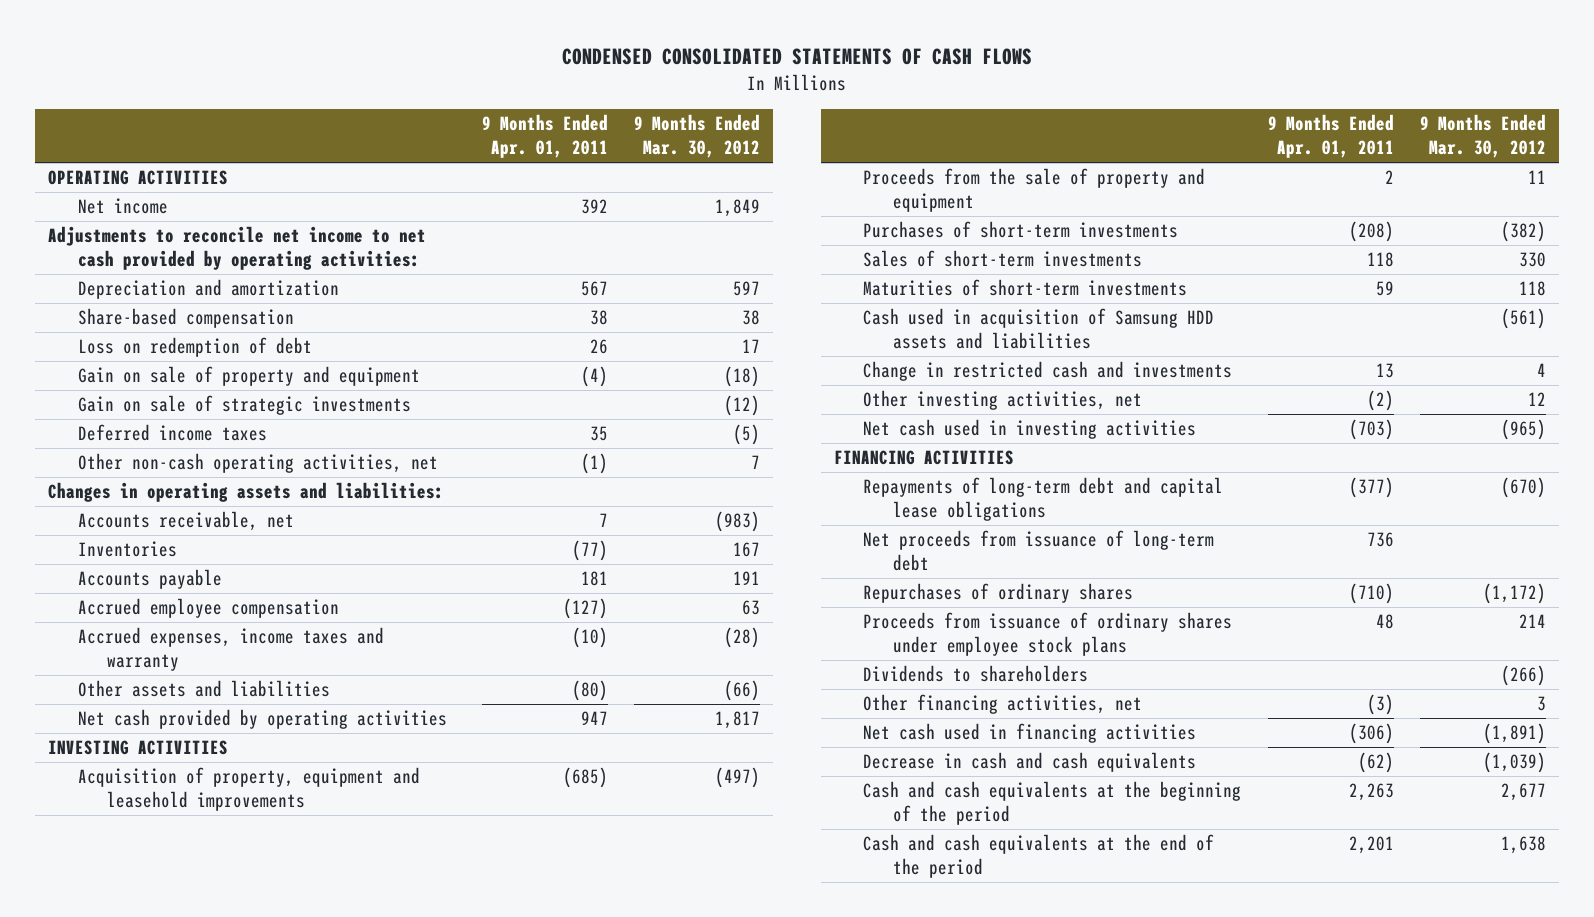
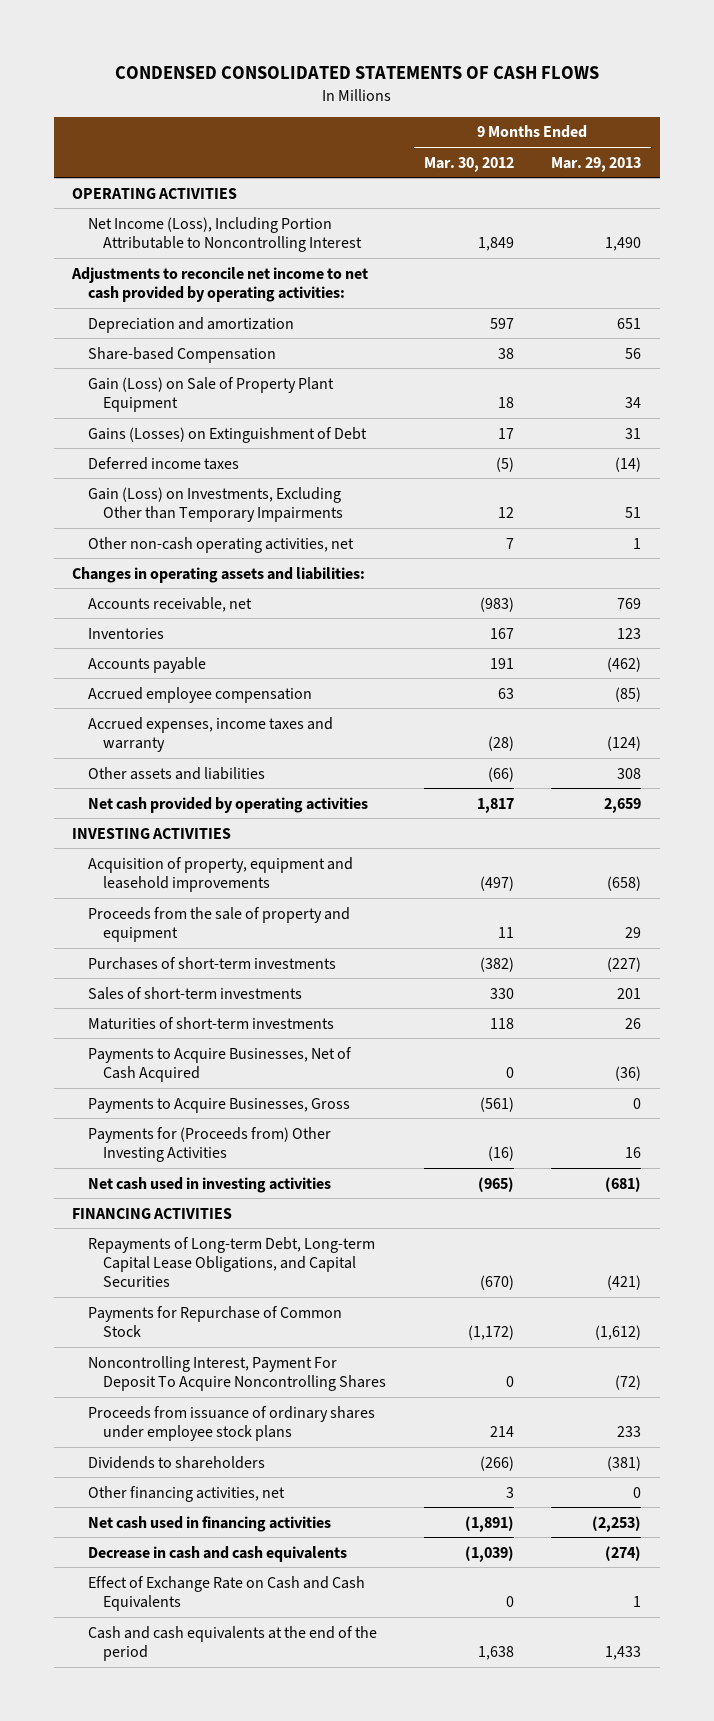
- | 9 Months Ended Apr. 01, 2011 | 9 Months Ended Mar. 30, 2012
+ | 9 Months Ended Mar. 30, 2012 | 9 Months Ended Mar. 29, 2013
- Net income | 392 | 1,849
+ Net Income (Loss), Including Portion Attributable to Noncontrolling Interest | 1,849 | 1,490
- Share-based compensation | 38 | 38
- Loss on redemption of debt | 26 | 17
- Gain on sale of property and equipment | (4) | (18)
- Gain on sale of strategic investments | | (12)
+ Share-based Compensation | 38 | 56
+ Gain (Loss) on Sale of Property Plant Equipment | 18 | 34
+ Gains (Losses) on Extinguishment of Debt | 17 | 31
+ Gain (Loss) on Investments, Excluding Other than Temporary Impairments | 12 | 51
- Cash used in acquisition of Samsung HDD assets and liabilities | | (561)
- Change in restricted cash and investments | 13 | 4
- Other investing activities, net | (2) | 12
+ Payments to Acquire Businesses, Net of Cash Acquired | 0 | (36)
+ Payments to Acquire Businesses, Gross | (561) | 0
+ Payments for (Proceeds from) Other Investing Activities | (16) | 16
- Repayments of long-term debt and capital lease obligations | (377) | (670)
- Net proceeds from issuance of long-term debt | 736 |
- Repurchases of ordinary shares | (710) | (1,172)
+ Repayments of Long-term Debt, Long-term Capital Lease Obligations, and Capital Securities | (670) | (421)
+ Payments for Repurchase of Common Stock | (1,172) | (1,612)
+ Noncontrolling Interest, Payment For Deposit To Acquire Noncontrolling Shares | 0 | (72)
- Cash and cash equivalents at the beginning of the period | 2,263 | 2,677
+ Effect of Exchange Rate on Cash and Cash Equivalents | 0 | 1

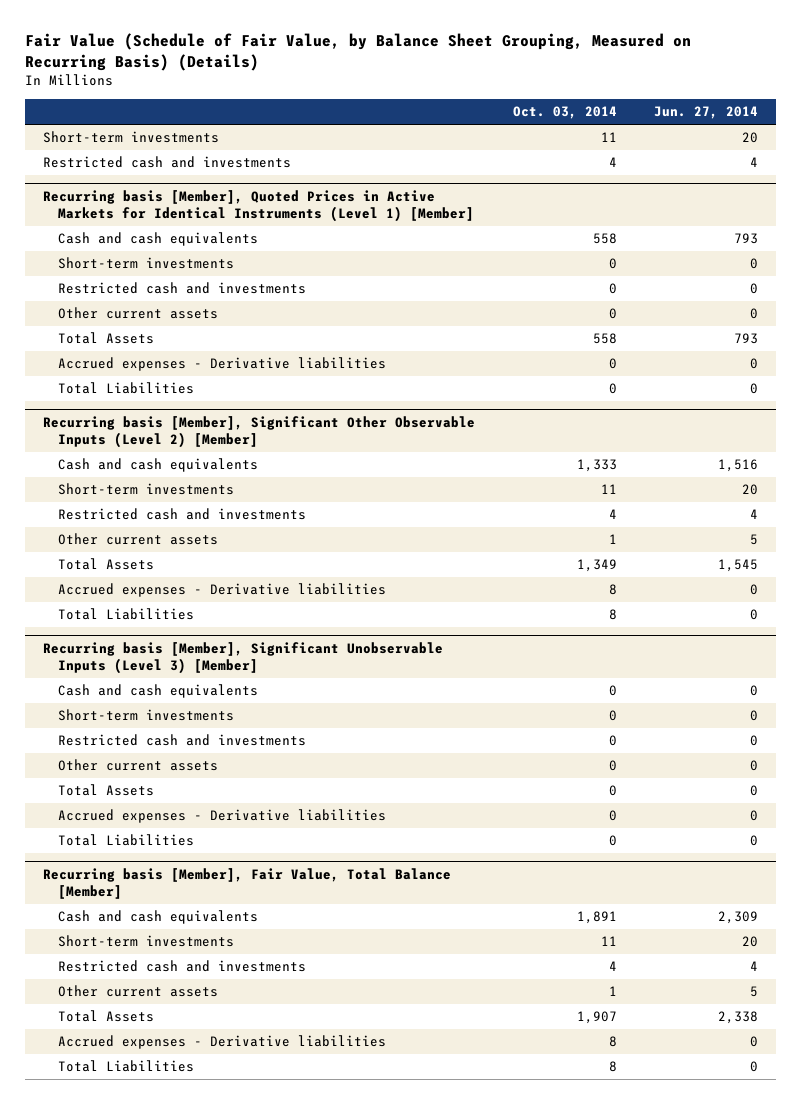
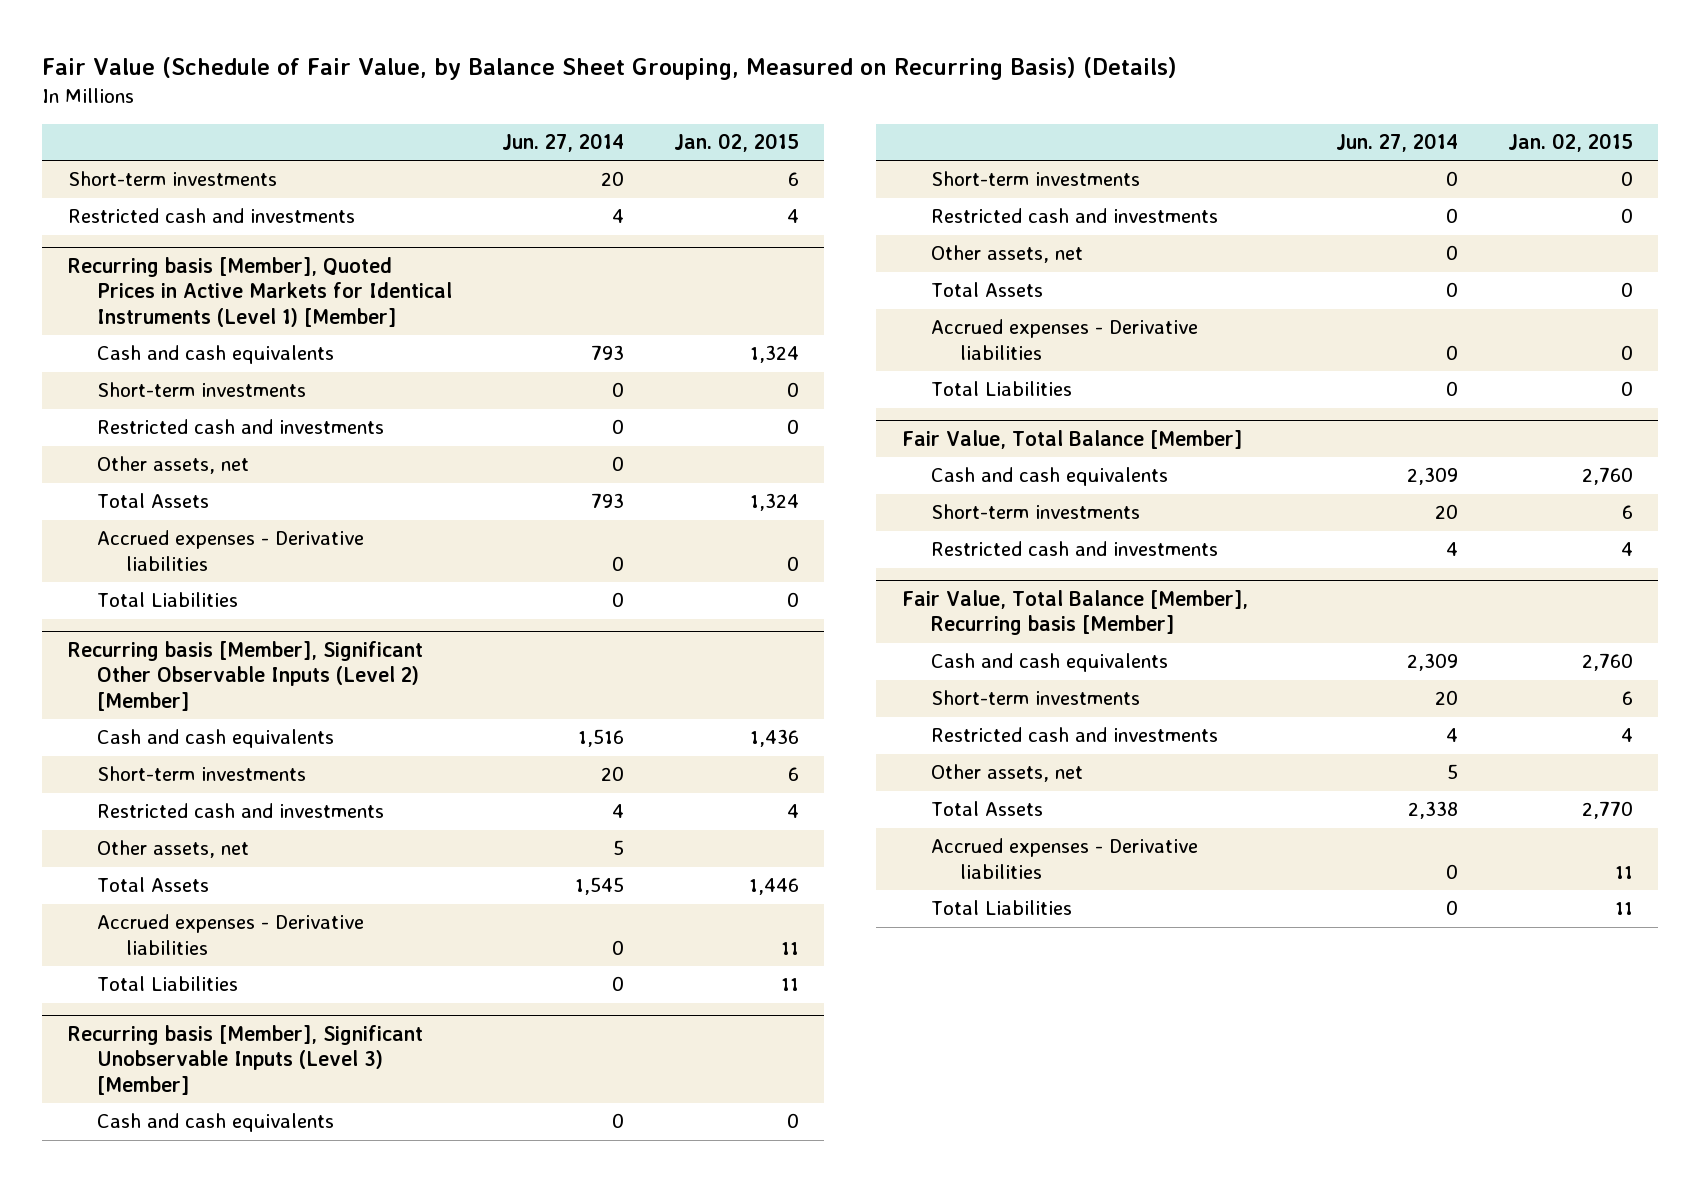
- | Oct. 03, 2014 | Jun. 27, 2014
+ | Jun. 27, 2014 | Jan. 02, 2015
@ Recurring basis [Member], Quoted Prices in Active Markets for Identical Instruments (Level 1) [Member]
- Other current assets | 0 | 0
+ Other assets, net | 0 |
@ Recurring basis [Member], Significant Other Observable Inputs (Level 2) [Member]
- Other current assets | 1 | 5
+ Other assets, net | 5 |
@ Recurring basis [Member], Significant Unobservable Inputs (Level 3) [Member]
- Other current assets | 0 | 0
+ Other assets, net | 0 |
- Recurring basis [Member], Fair Value, Total Balance [Member]
+ Fair Value, Total Balance [Member]
- Other current assets | 1 | 5
+ Fair Value, Total Balance [Member], Recurring basis [Member]
+ Cash and cash equivalents | 2,309 | 2,760
+ Short-term investments | 20 | 6
+ Restricted cash and investments | 4 | 4
+ Other assets, net | 5 |

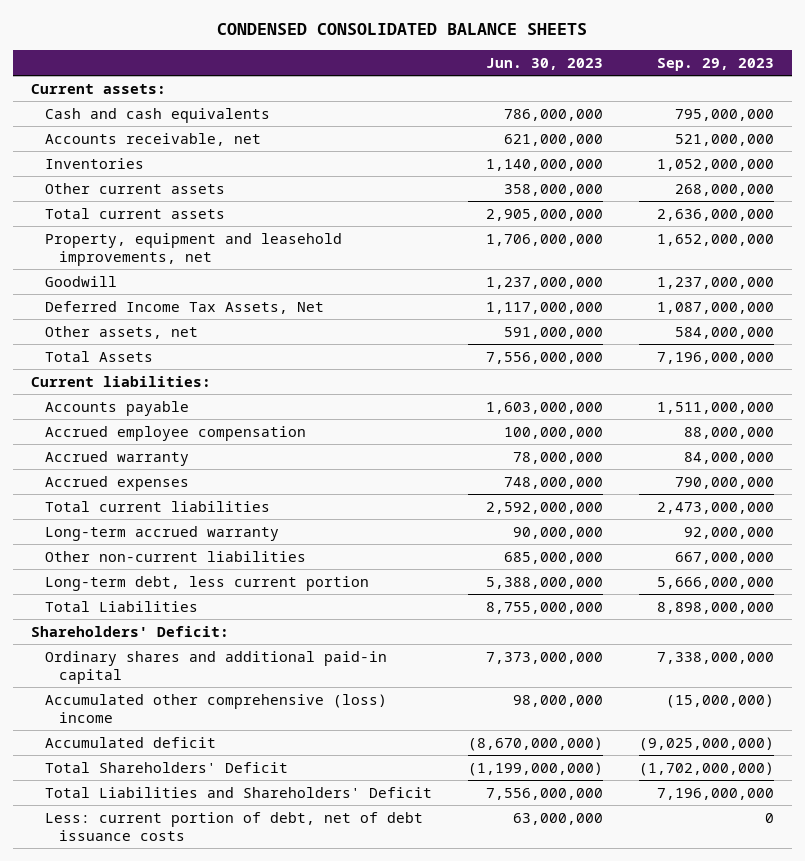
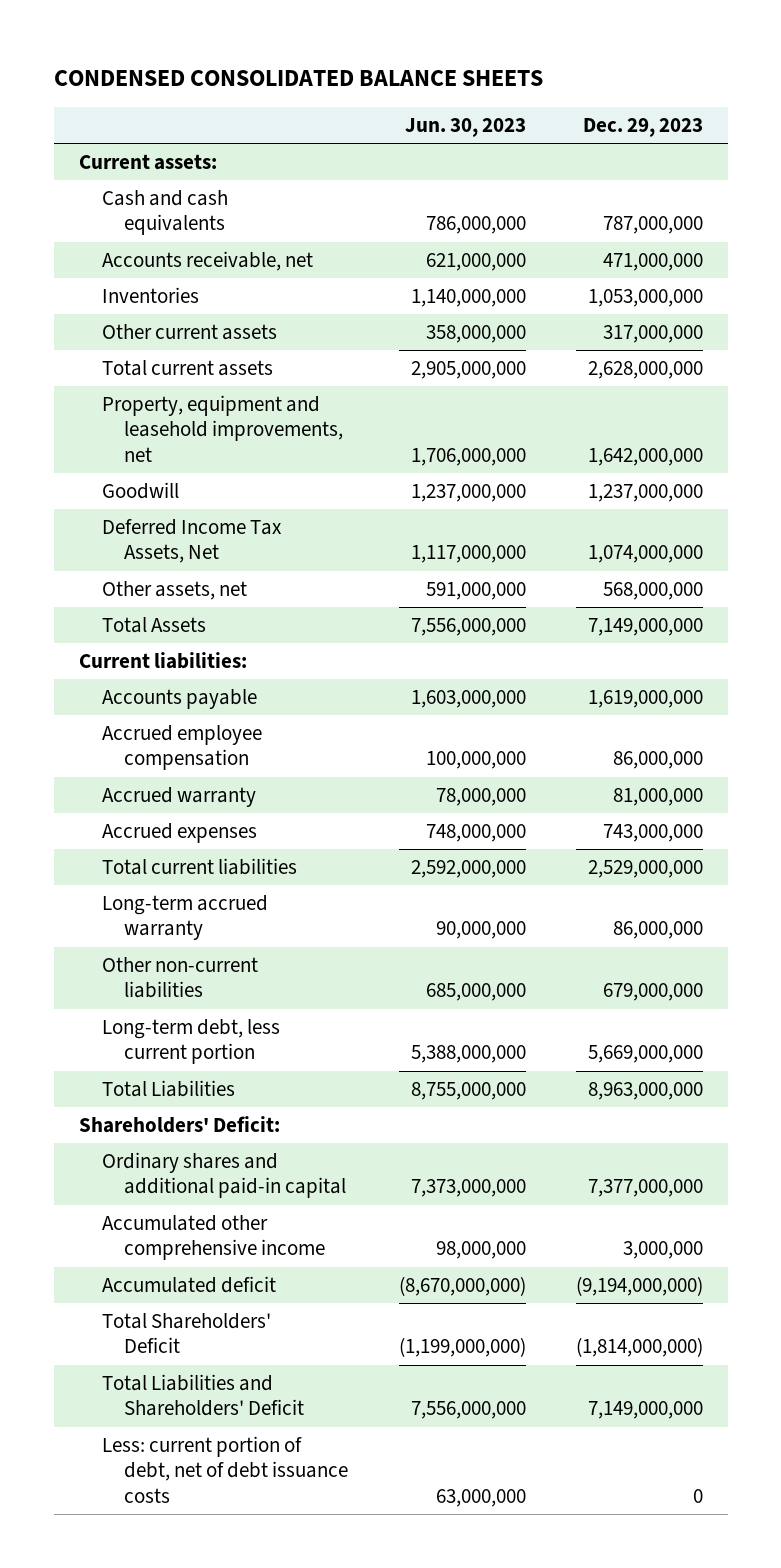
- | Jun. 30, 2023 | Sep. 29, 2023
+ | Jun. 30, 2023 | Dec. 29, 2023
- Accumulated other comprehensive (loss) income | 98,000,000 | (15,000,000)
+ Accumulated other comprehensive income | 98,000,000 | 3,000,000

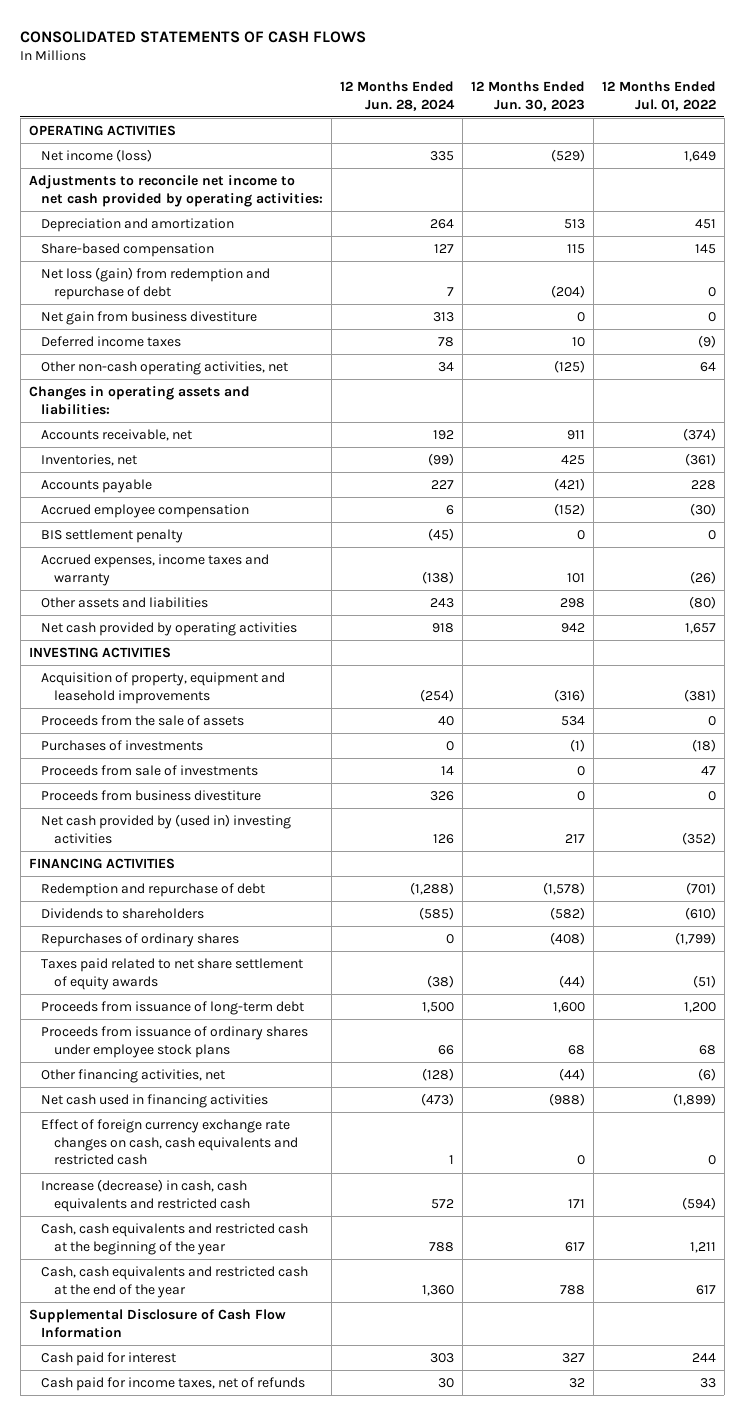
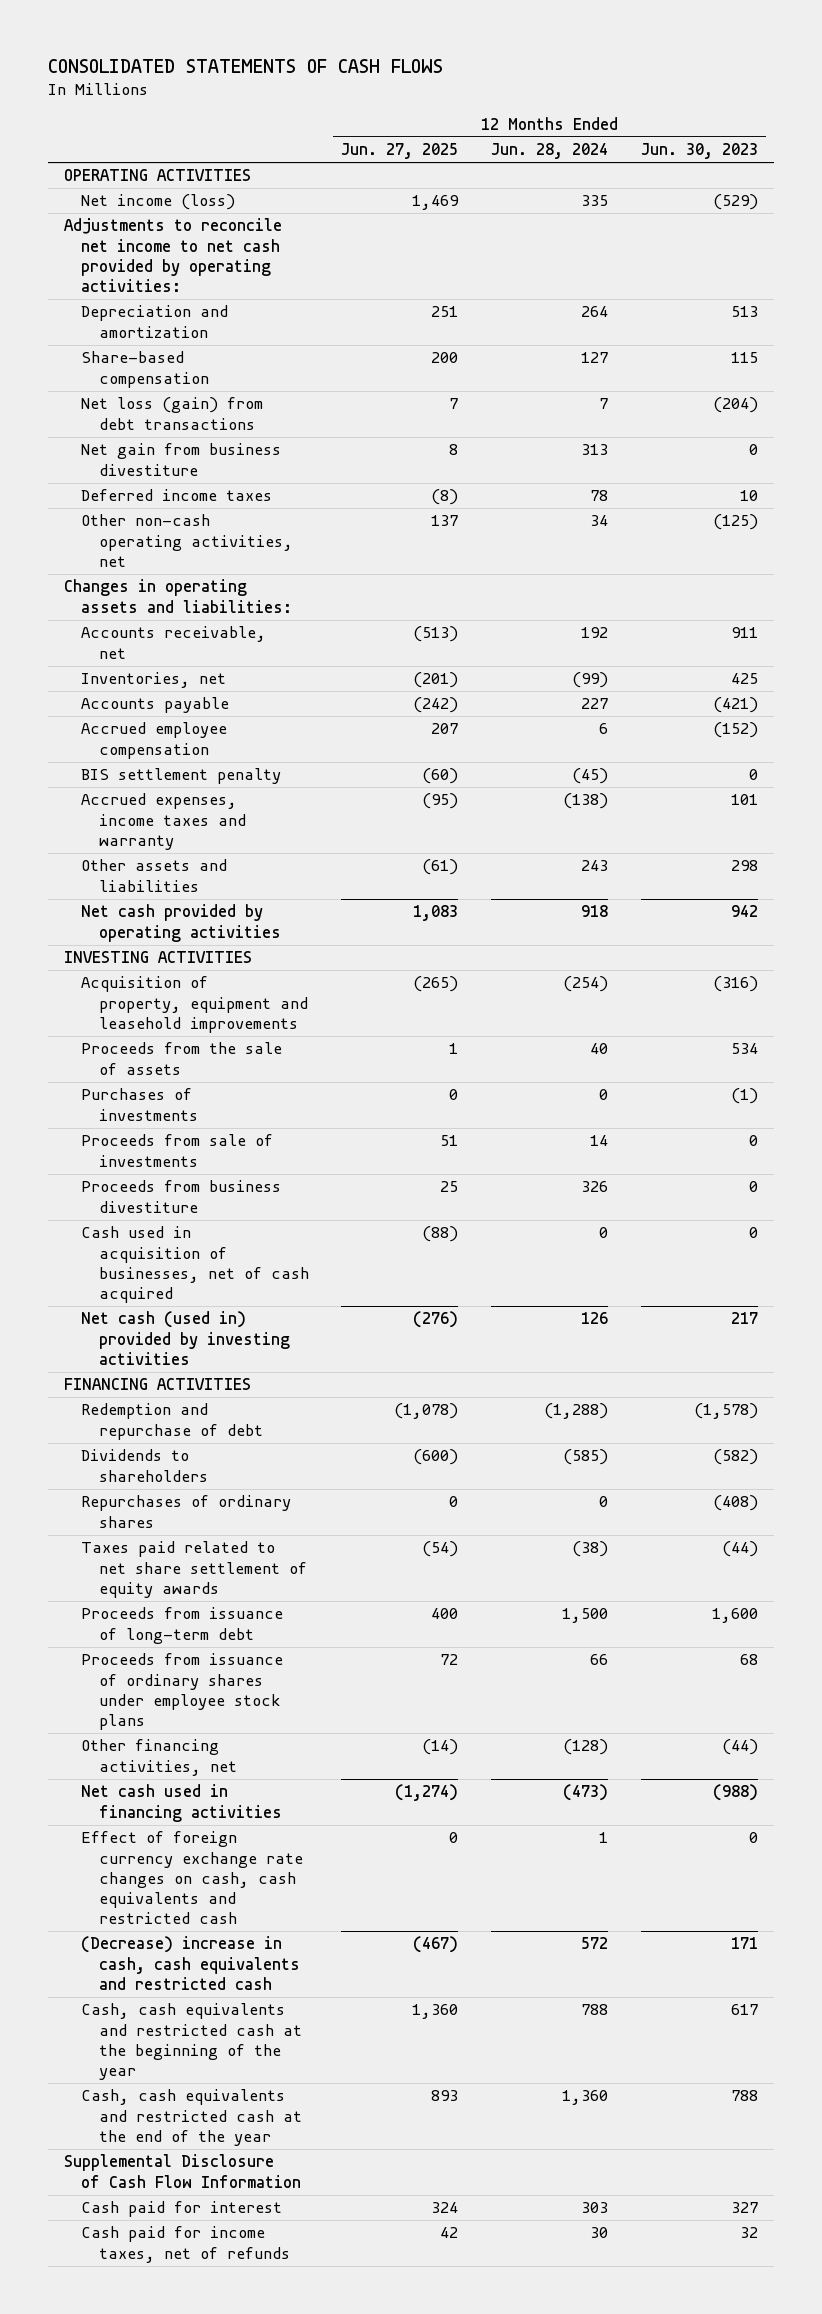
- | 12 Months Ended Jun. 28, 2024 | 12 Months Ended Jun. 30, 2023 | 12 Months Ended Jul. 01, 2022
+ | 12 Months Ended Jun. 27, 2025 | 12 Months Ended Jun. 28, 2024 | 12 Months Ended Jun. 30, 2023
- Net loss (gain) from redemption and repurchase of debt | 7 | (204) | 0
+ Net loss (gain) from debt transactions | 7 | 7 | (204)
- Net cash provided by (used in) investing activities | 126 | 217 | (352)
+ Cash used in acquisition of businesses, net of cash acquired | (88) | 0 | 0
+ Net cash (used in) provided by investing activities | (276) | 126 | 217
- Increase (decrease) in cash, cash equivalents and restricted cash | 572 | 171 | (594)
+ (Decrease) increase in cash, cash equivalents and restricted cash | (467) | 572 | 171

